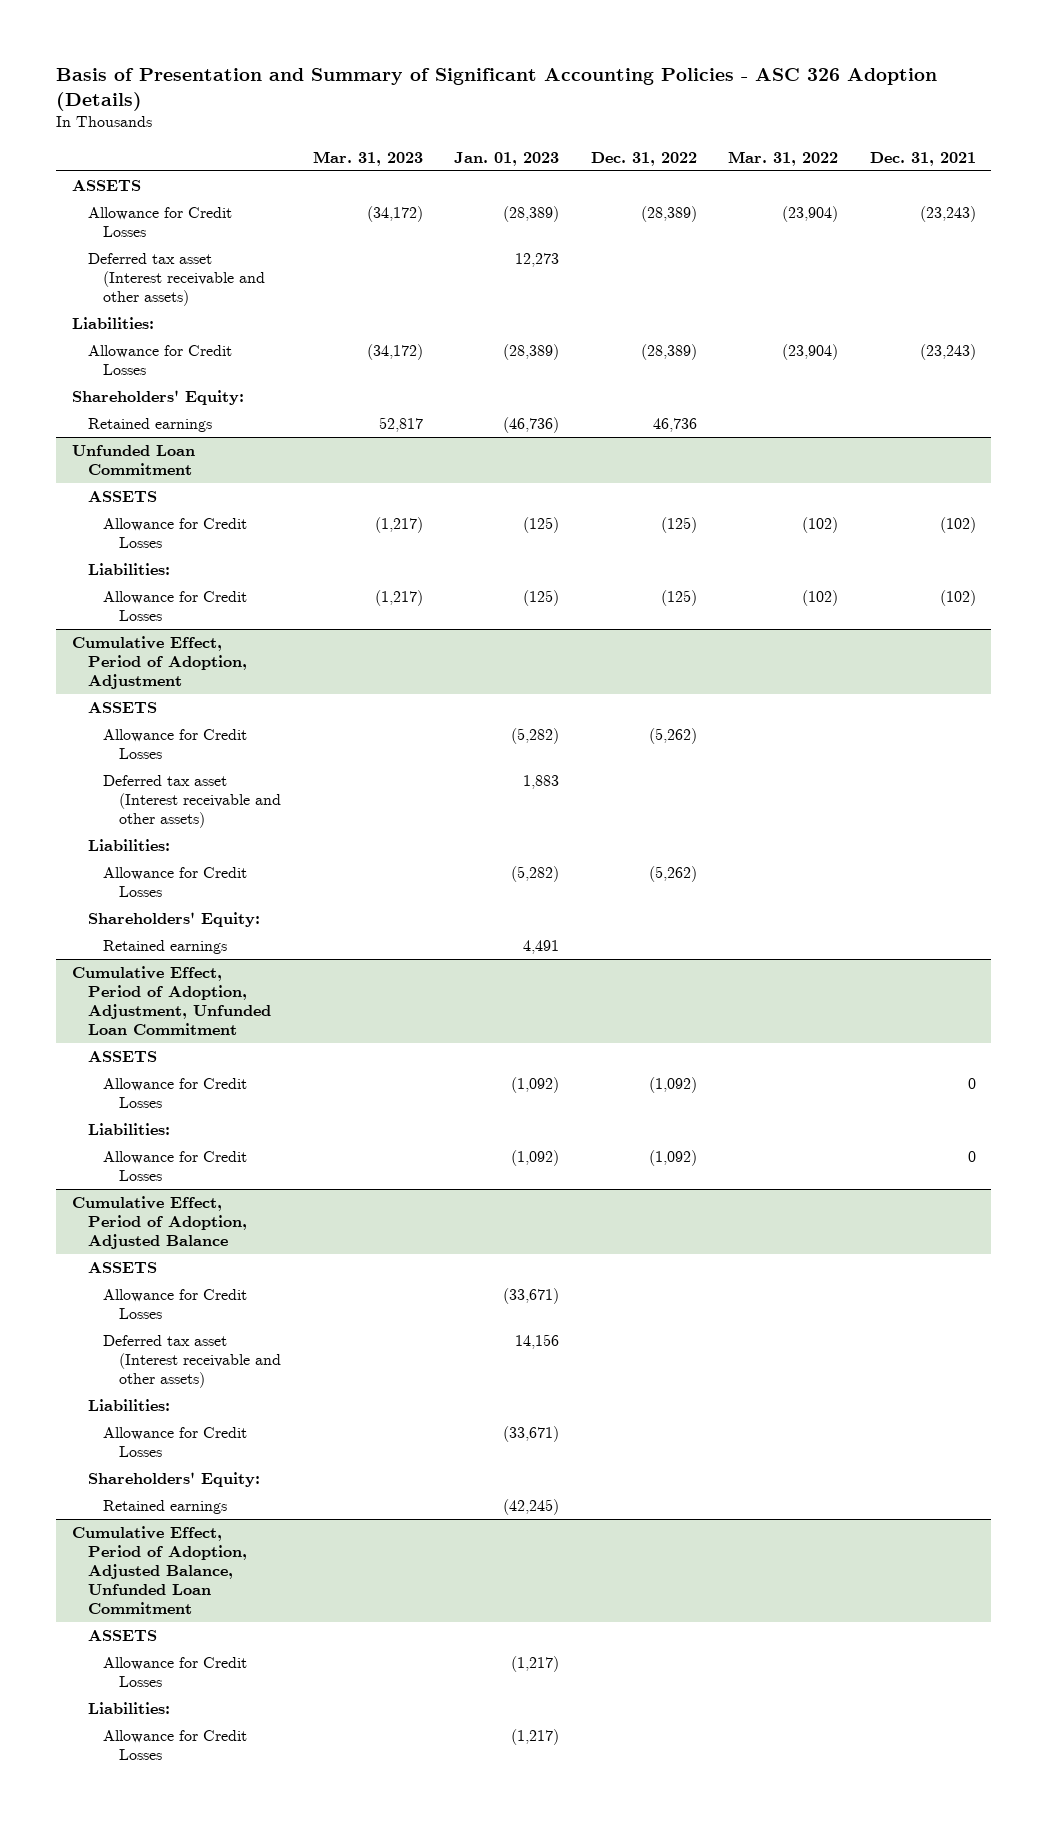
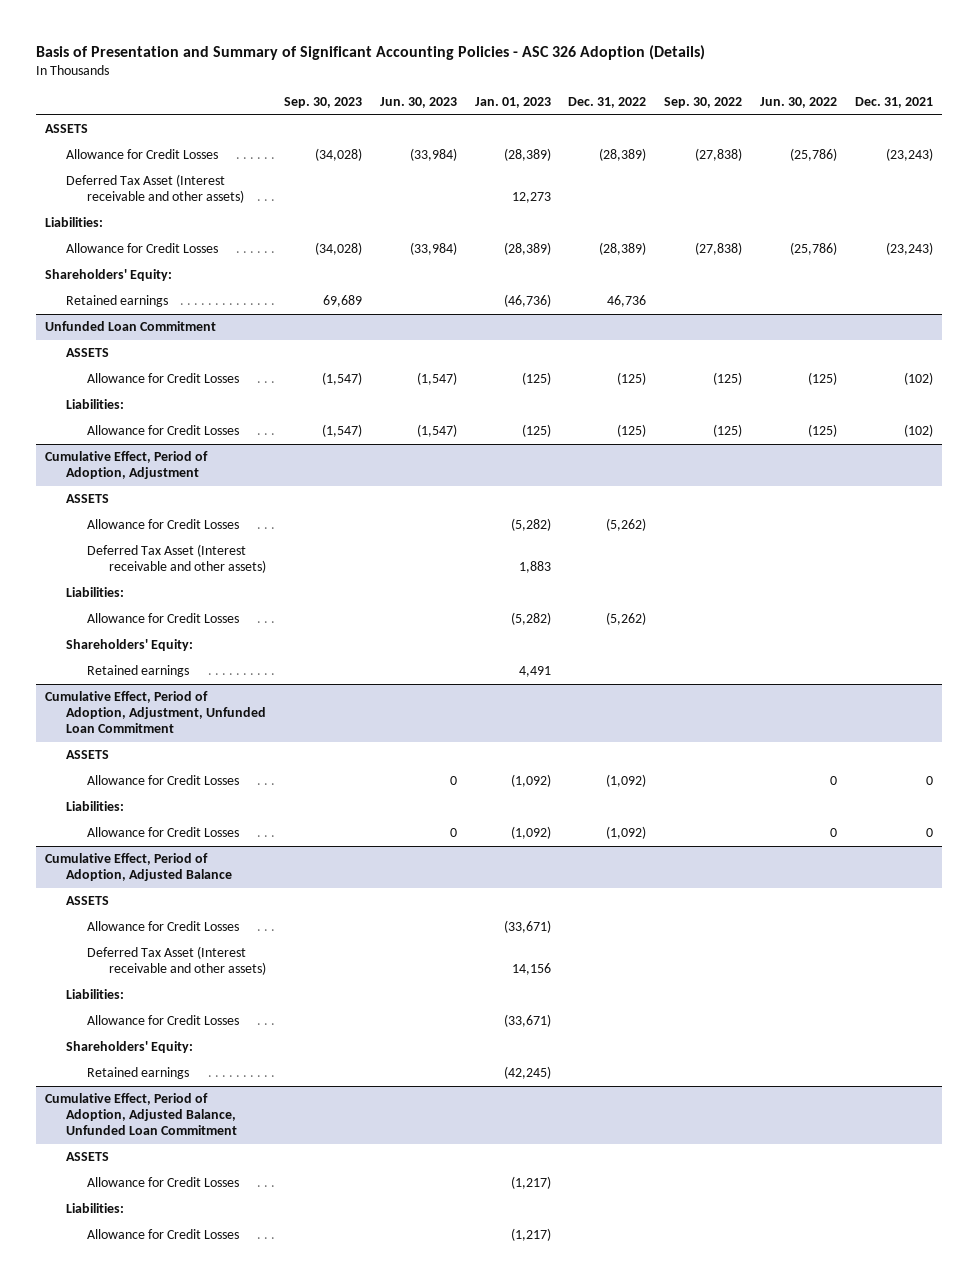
- | Mar. 31, 2023 | Jan. 01, 2023 | Dec. 31, 2022 | Mar. 31, 2022 | Dec. 31, 2021
+ | Sep. 30, 2023 | Jun. 30, 2023 | Jan. 01, 2023 | Dec. 31, 2022 | Sep. 30, 2022 | Jun. 30, 2022 | Dec. 31, 2021
- Deferred tax asset (Interest receivable and other assets) | | 12,273 | | |
+ Deferred Tax Asset (Interest receivable and other assets) | | | 12,273 | | | |
@ Cumulative Effect, Period of Adoption, Adjustment
- Deferred tax asset (Interest receivable and other assets) | | 1,883 | | |
+ Deferred Tax Asset (Interest receivable and other assets) | | | 1,883 | | | |
@ Cumulative Effect, Period of Adoption, Adjusted Balance
- Deferred tax asset (Interest receivable and other assets) | | 14,156 | | |
+ Deferred Tax Asset (Interest receivable and other assets) | | | 14,156 | | | |

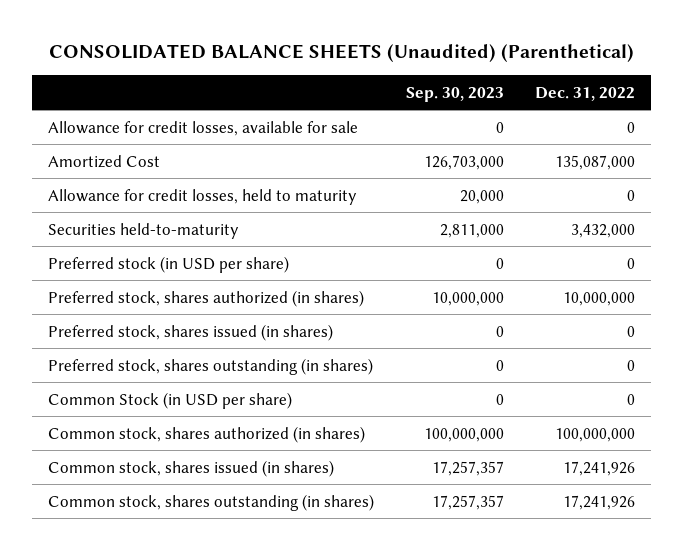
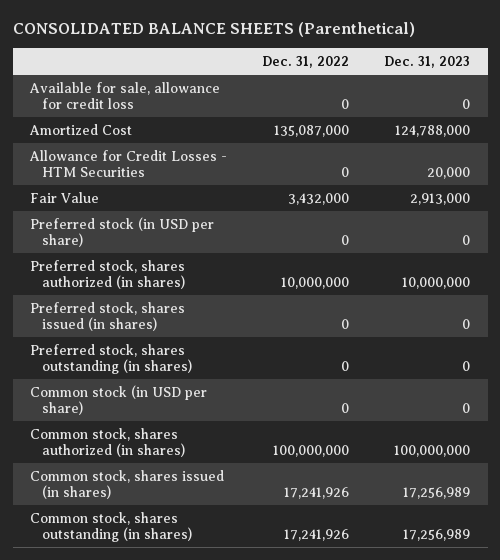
- CONSOLIDATED BALANCE SHEETS (Unaudited) (Parenthetical)
+ CONSOLIDATED BALANCE SHEETS (Parenthetical)
- | Sep. 30, 2023 | Dec. 31, 2022
+ | Dec. 31, 2022 | Dec. 31, 2023
- Allowance for credit losses, available for sale | 0 | 0
+ Available for sale, allowance for credit loss | 0 | 0
- Allowance for credit losses, held to maturity | 20,000 | 0
- Securities held-to-maturity | 2,811,000 | 3,432,000
+ Allowance for Credit Losses - HTM Securities | 0 | 20,000
+ Fair Value | 3,432,000 | 2,913,000
- Common Stock (in USD per share) | 0 | 0
+ Common stock (in USD per share) | 0 | 0

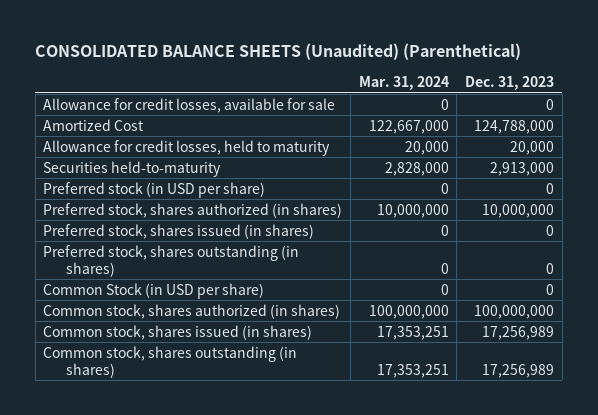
- CONSOLIDATED BALANCE SHEETS (Parenthetical)
+ CONSOLIDATED BALANCE SHEETS (Unaudited) (Parenthetical)
- | Dec. 31, 2022 | Dec. 31, 2023
+ | Mar. 31, 2024 | Dec. 31, 2023
- Available for sale, allowance for credit loss | 0 | 0
+ Allowance for credit losses, available for sale | 0 | 0
- Allowance for Credit Losses - HTM Securities | 0 | 20,000
- Fair Value | 3,432,000 | 2,913,000
+ Allowance for credit losses, held to maturity | 20,000 | 20,000
+ Securities held-to-maturity | 2,828,000 | 2,913,000
- Common stock (in USD per share) | 0 | 0
+ Common Stock (in USD per share) | 0 | 0

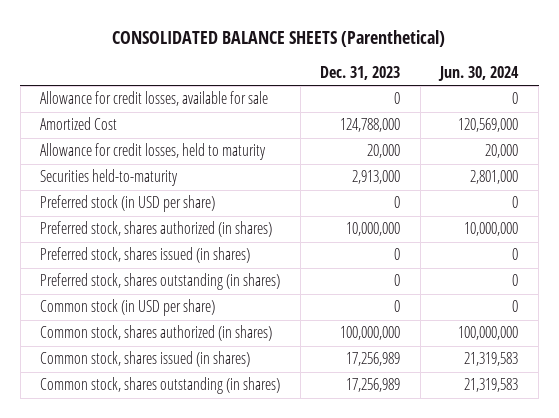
- CONSOLIDATED BALANCE SHEETS (Unaudited) (Parenthetical)
+ CONSOLIDATED BALANCE SHEETS (Parenthetical)
- | Mar. 31, 2024 | Dec. 31, 2023
+ | Dec. 31, 2023 | Jun. 30, 2024
- Common Stock (in USD per share) | 0 | 0
+ Common stock (in USD per share) | 0 | 0

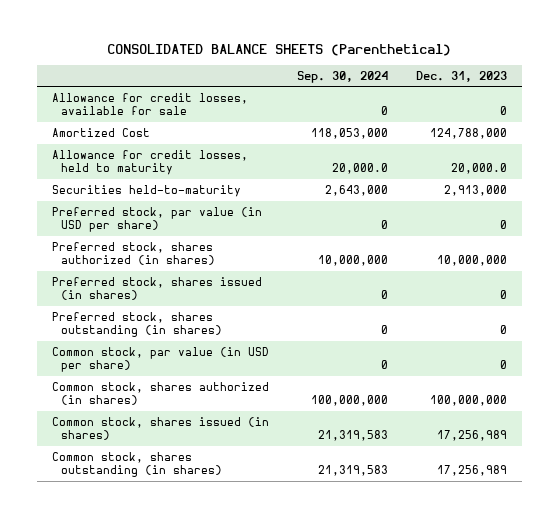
- | Dec. 31, 2023 | Jun. 30, 2024
+ | Sep. 30, 2024 | Dec. 31, 2023
- Allowance for credit losses, held to maturity | 20,000 | 20,000
+ Allowance for credit losses, held to maturity | 20,000.0 | 20,000.0
- Preferred stock (in USD per share) | 0 | 0
+ Preferred stock, par value (in USD per share) | 0 | 0
- Common stock (in USD per share) | 0 | 0
+ Common stock, par value (in USD per share) | 0 | 0

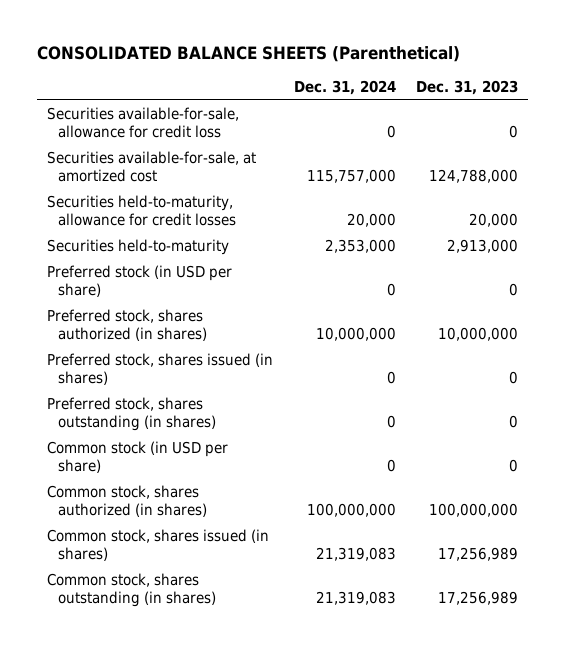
- | Sep. 30, 2024 | Dec. 31, 2023
+ | Dec. 31, 2024 | Dec. 31, 2023
- Allowance for credit losses, available for sale | 0 | 0
- Amortized Cost | 118,053,000 | 124,788,000
- Allowance for credit losses, held to maturity | 20,000.0 | 20,000.0
+ Securities available-for-sale, allowance for credit loss | 0 | 0
+ Securities available-for-sale, at amortized cost | 115,757,000 | 124,788,000
+ Securities held-to-maturity, allowance for credit losses | 20,000 | 20,000
- Preferred stock, par value (in USD per share) | 0 | 0
+ Preferred stock (in USD per share) | 0 | 0
- Common stock, par value (in USD per share) | 0 | 0
+ Common stock (in USD per share) | 0 | 0

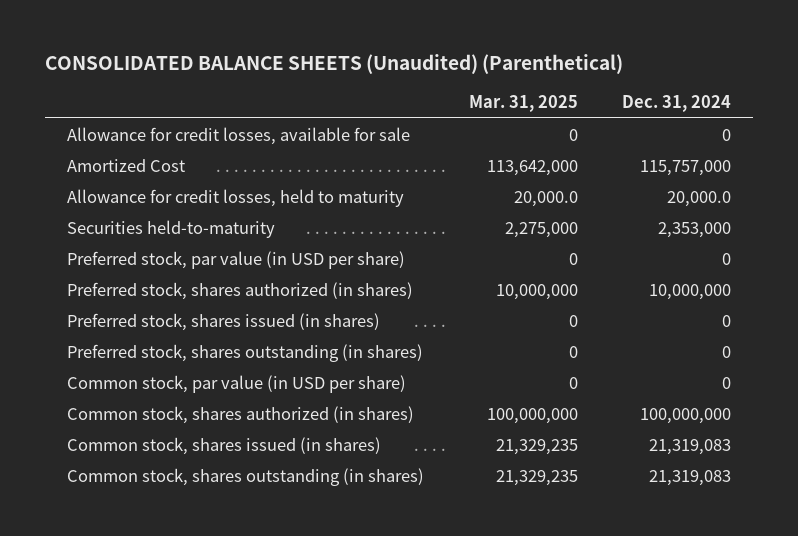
- CONSOLIDATED BALANCE SHEETS (Parenthetical)
+ CONSOLIDATED BALANCE SHEETS (Unaudited) (Parenthetical)
- | Dec. 31, 2024 | Dec. 31, 2023
+ | Mar. 31, 2025 | Dec. 31, 2024
- Securities available-for-sale, allowance for credit loss | 0 | 0
- Securities available-for-sale, at amortized cost | 115,757,000 | 124,788,000
- Securities held-to-maturity, allowance for credit losses | 20,000 | 20,000
+ Allowance for credit losses, available for sale | 0 | 0
+ Amortized Cost | 113,642,000 | 115,757,000
+ Allowance for credit losses, held to maturity | 20,000.0 | 20,000.0
- Preferred stock (in USD per share) | 0 | 0
+ Preferred stock, par value (in USD per share) | 0 | 0
- Common stock (in USD per share) | 0 | 0
+ Common stock, par value (in USD per share) | 0 | 0

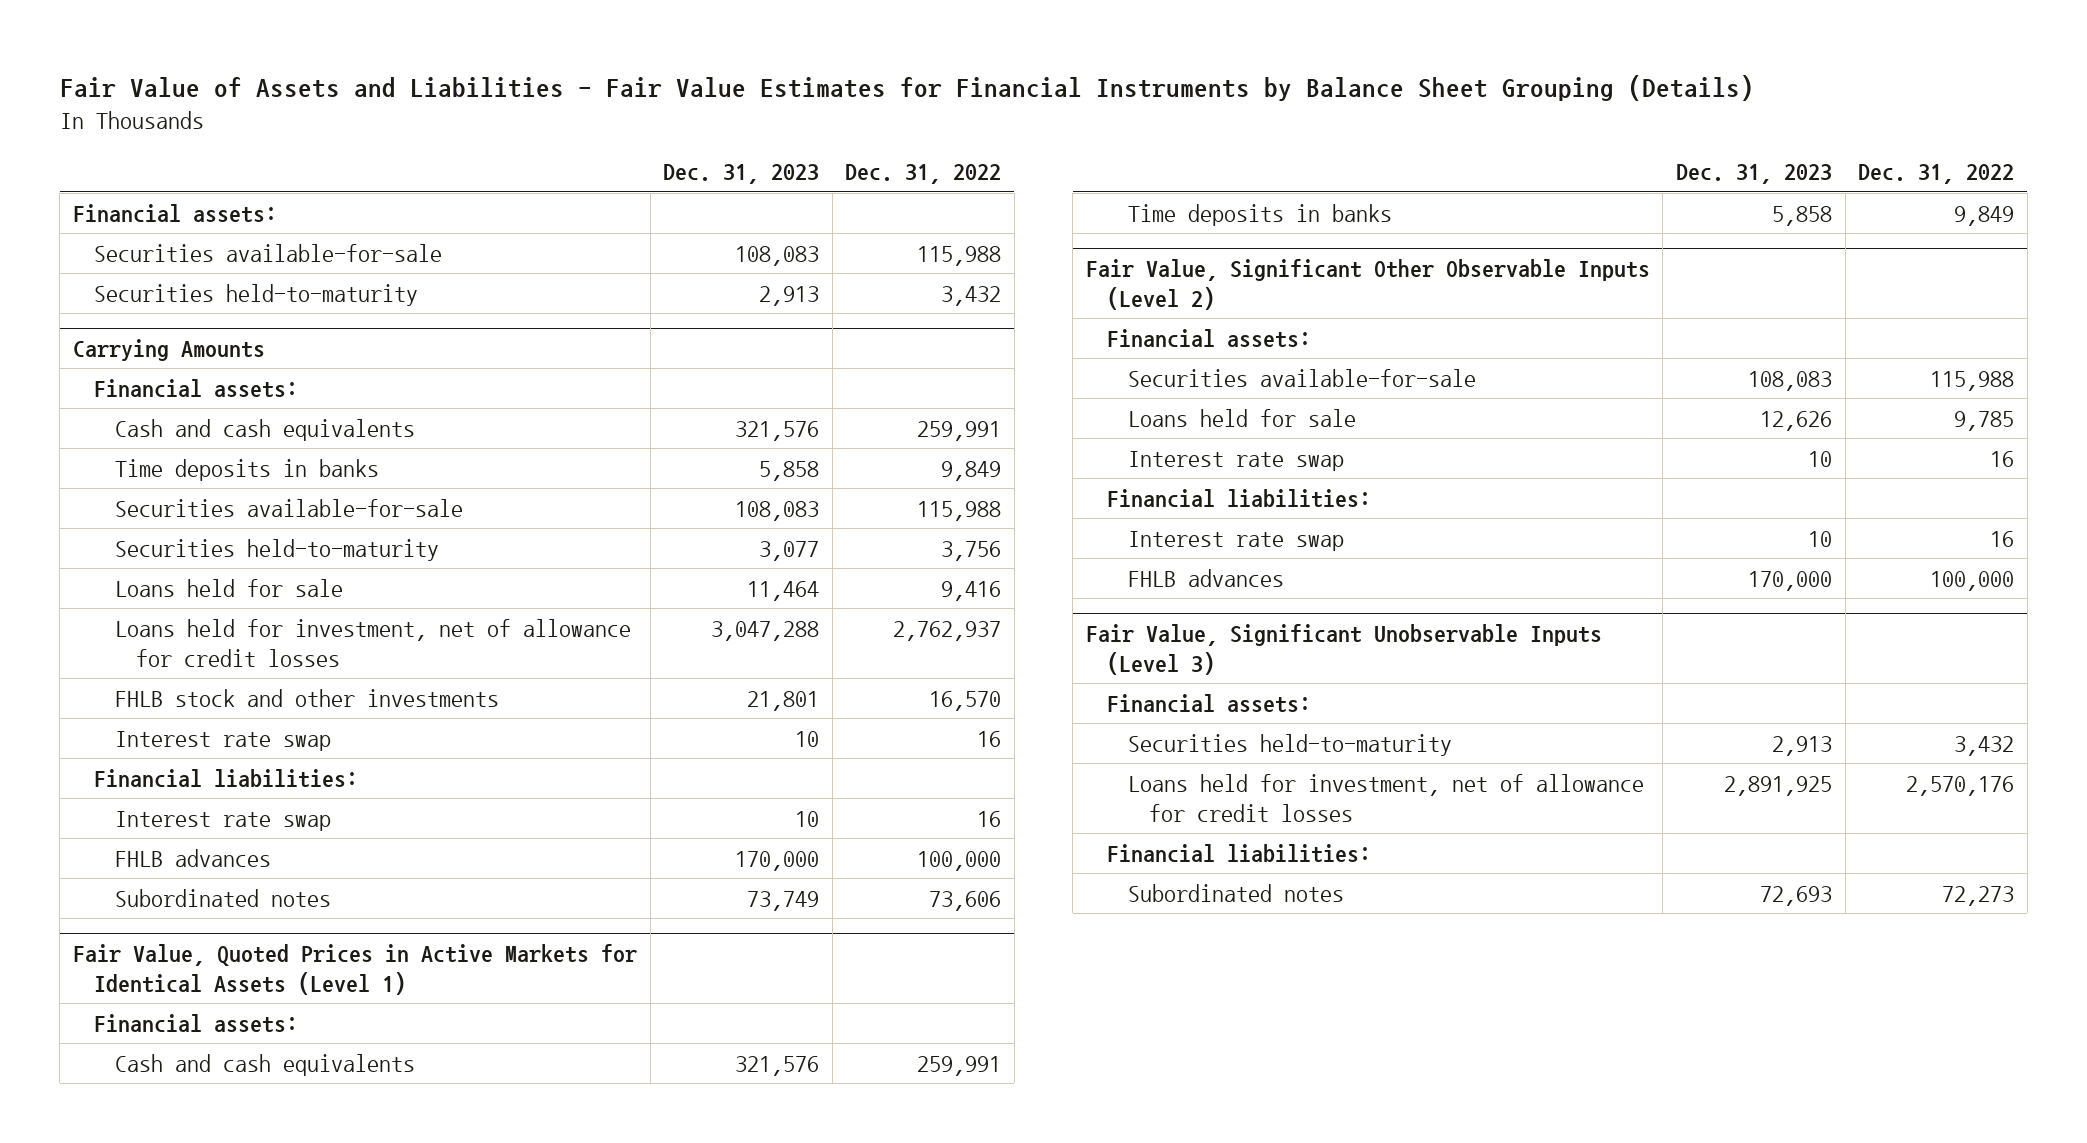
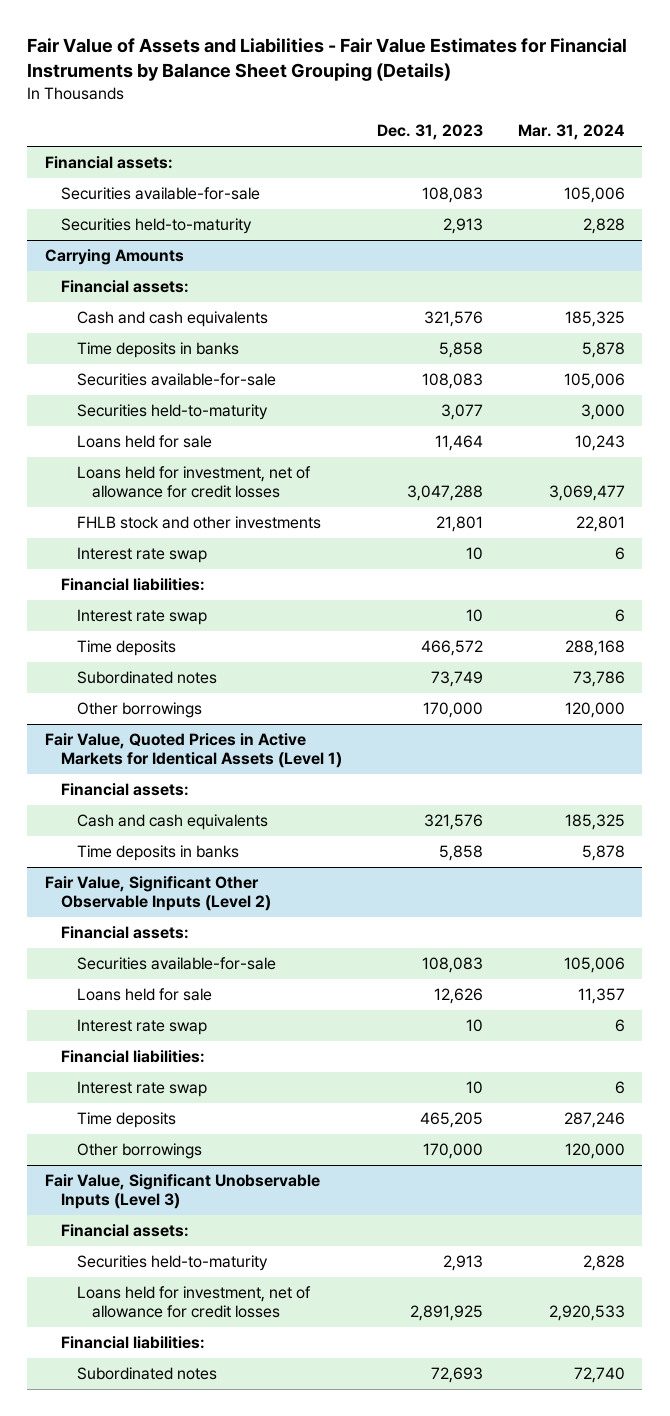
- | Dec. 31, 2023 | Dec. 31, 2022
+ | Dec. 31, 2023 | Mar. 31, 2024
@ Carrying Amounts
- FHLB advances | 170,000 | 100,000
+ Time deposits | 466,572 | 288,168
+ Other borrowings | 170,000 | 120,000
@ Fair Value, Significant Other Observable Inputs (Level 2)
- FHLB advances | 170,000 | 100,000
+ Time deposits | 465,205 | 287,246
+ Other borrowings | 170,000 | 120,000

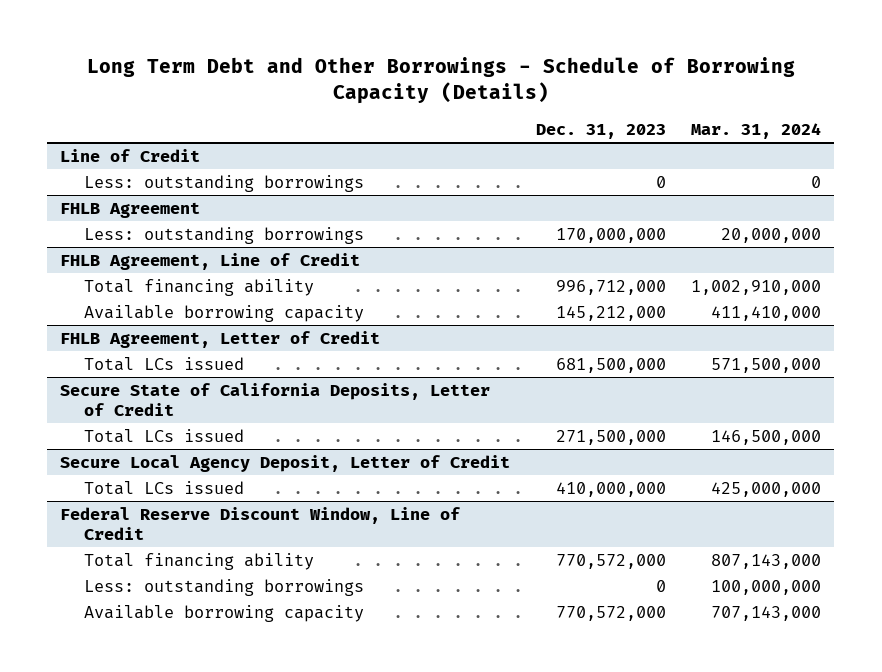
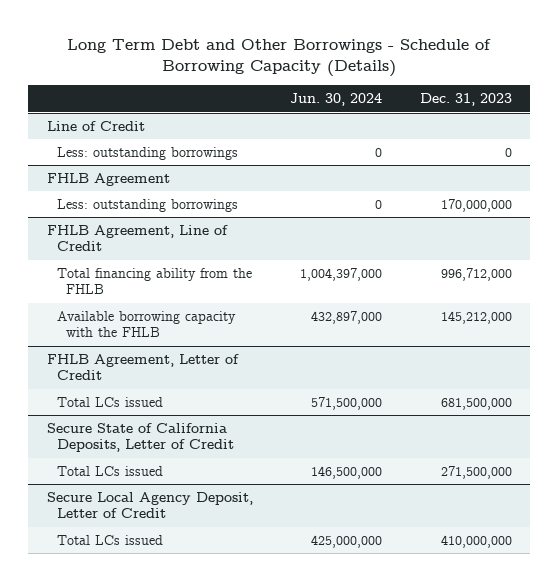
- | Dec. 31, 2023 | Mar. 31, 2024
+ | Jun. 30, 2024 | Dec. 31, 2023
@ FHLB Agreement, Line of Credit
- Total financing ability | 996,712,000 | 1,002,910,000
- Available borrowing capacity | 145,212,000 | 411,410,000
+ Total financing ability from the FHLB | 1,004,397,000 | 996,712,000
+ Available borrowing capacity with the FHLB | 432,897,000 | 145,212,000
- Federal Reserve Discount Window, Line of Credit
- Total financing ability | 770,572,000 | 807,143,000
- Less: outstanding borrowings | 0 | 100,000,000
- Available borrowing capacity | 770,572,000 | 707,143,000

